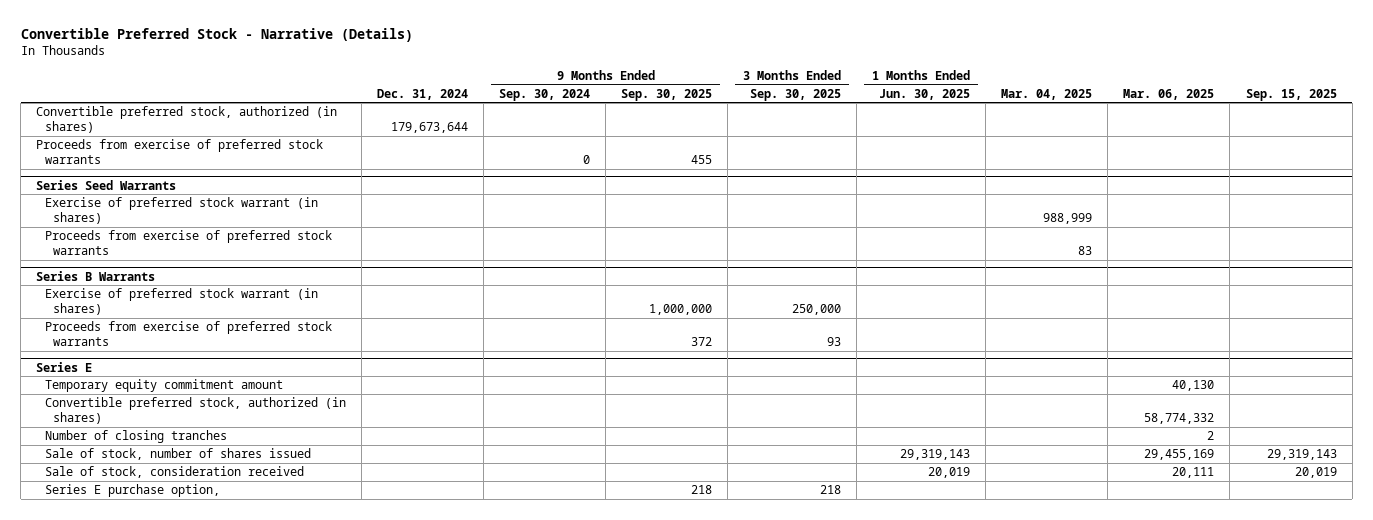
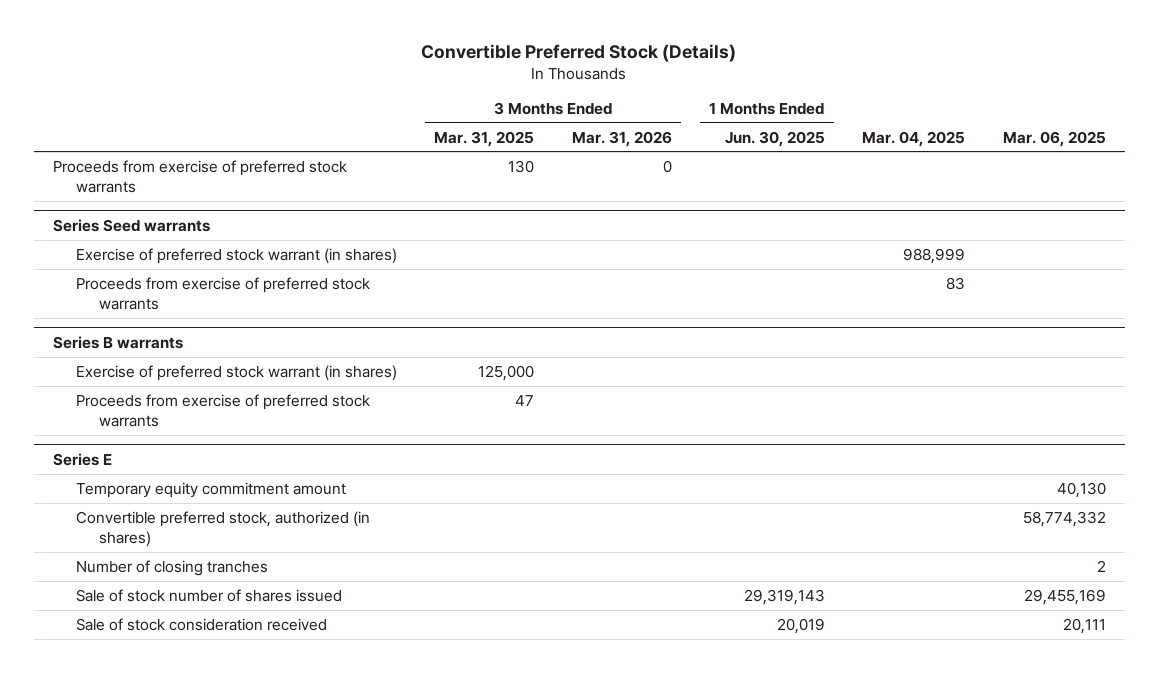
- Convertible Preferred Stock - Narrative (Details)
+ Convertible Preferred Stock (Details)
- | Dec. 31, 2024 | 9 Months Ended Sep. 30, 2024 | 9 Months Ended Sep. 30, 2025 | 3 Months Ended Sep. 30, 2025 | 1 Months Ended Jun. 30, 2025 | Mar. 04, 2025 | Mar. 06, 2025 | Sep. 15, 2025
+ | 3 Months Ended Mar. 31, 2025 | 3 Months Ended Mar. 31, 2026 | 1 Months Ended Jun. 30, 2025 | Mar. 04, 2025 | Mar. 06, 2025
- Convertible preferred stock, authorized (in shares) | 179,673,644 | | | | | | |
- Series Seed Warrants
+ Series Seed warrants
- Series B Warrants
+ Series B warrants
@ Series E
- Sale of stock, number of shares issued | | | | | 29,319,143 | | 29,455,169 | 29,319,143
- Sale of stock, consideration received | | | | | 20,019 | | 20,111 | 20,019
- Series E purchase option, | | | 218 | 218 | | | |
+ Sale of stock number of shares issued | | | 29,319,143 | | 29,455,169
+ Sale of stock consideration received | | | 20,019 | | 20,111

